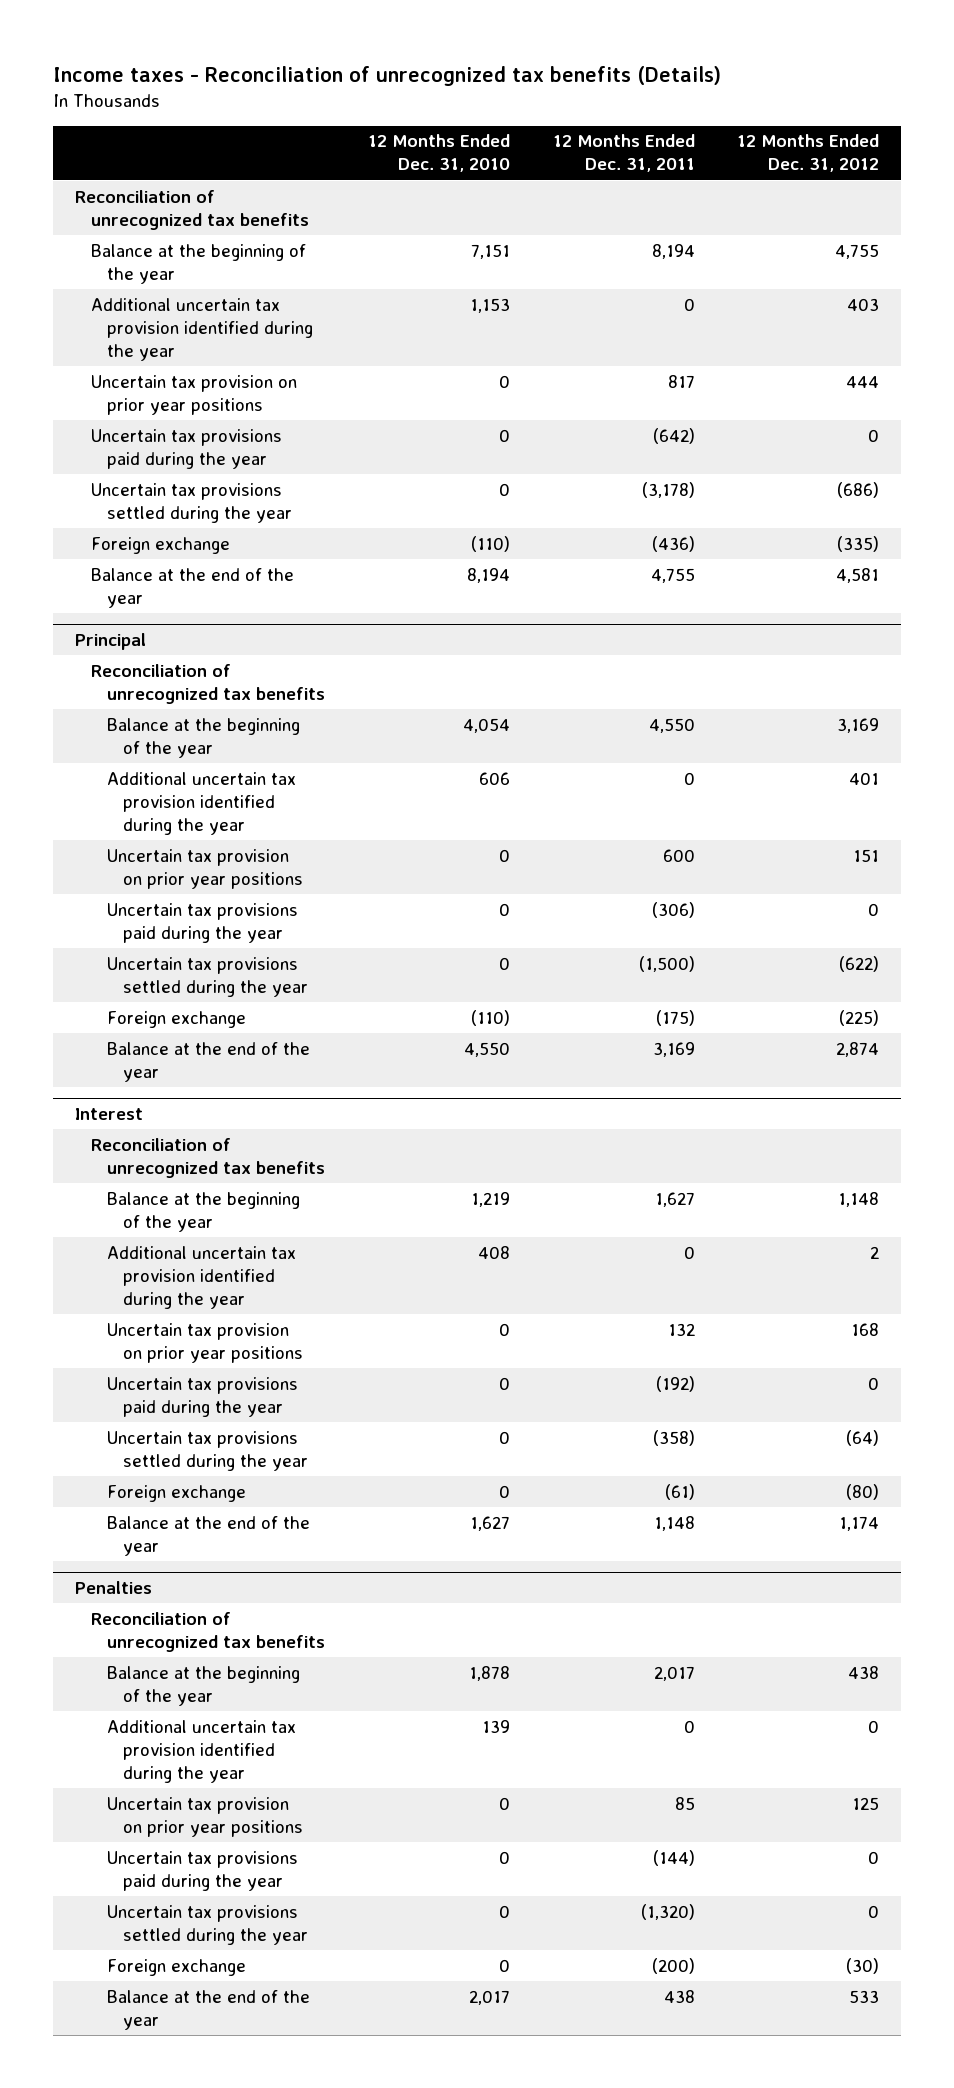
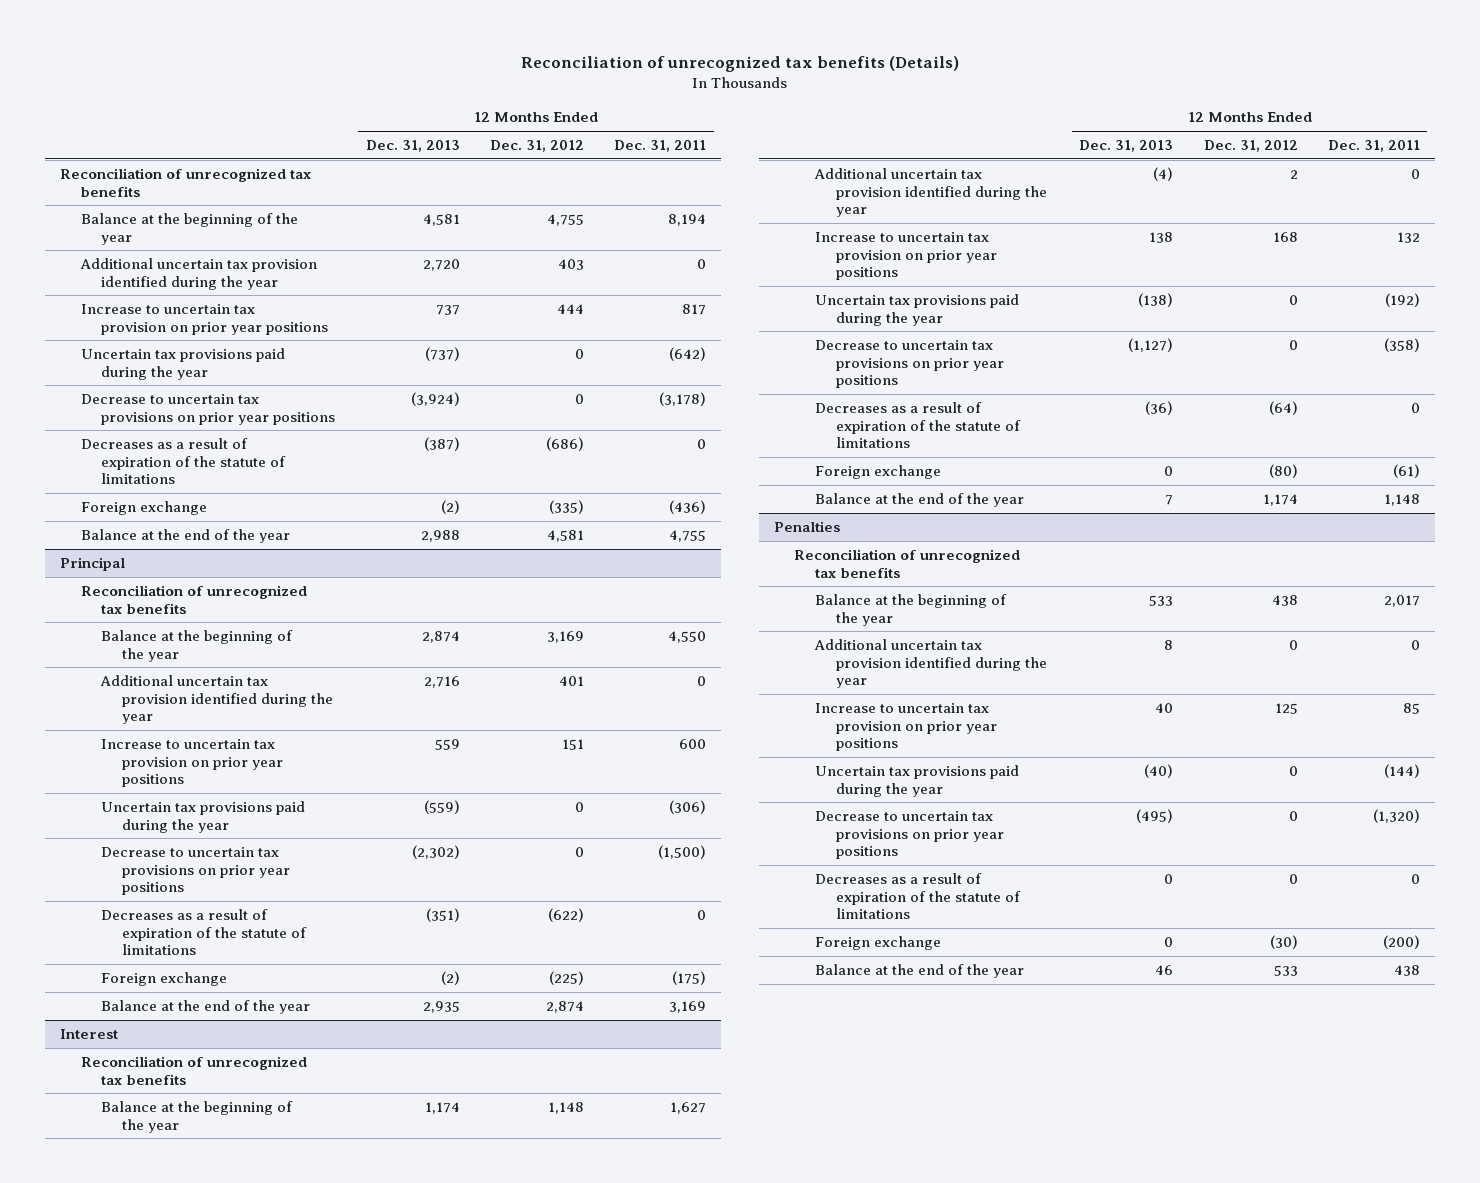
- Income taxes - Reconciliation of unrecognized tax benefits (Details)
+ Reconciliation of unrecognized tax benefits (Details)
- | 12 Months Ended Dec. 31, 2010 | 12 Months Ended Dec. 31, 2011 | 12 Months Ended Dec. 31, 2012
+ | 12 Months Ended Dec. 31, 2013 | 12 Months Ended Dec. 31, 2012 | 12 Months Ended Dec. 31, 2011
- Uncertain tax provision on prior year positions | 0 | 817 | 444
+ Increase to uncertain tax provision on prior year positions | 737 | 444 | 817
- Uncertain tax provisions settled during the year | 0 | (3,178) | (686)
+ Decrease to uncertain tax provisions on prior year positions | (3,924) | 0 | (3,178)
+ Decreases as a result of expiration of the statute of limitations | (387) | (686) | 0
@ Principal
- Uncertain tax provision on prior year positions | 0 | 600 | 151
+ Increase to uncertain tax provision on prior year positions | 559 | 151 | 600
- Uncertain tax provisions settled during the year | 0 | (1,500) | (622)
+ Decrease to uncertain tax provisions on prior year positions | (2,302) | 0 | (1,500)
+ Decreases as a result of expiration of the statute of limitations | (351) | (622) | 0
@ Interest
- Uncertain tax provision on prior year positions | 0 | 132 | 168
+ Increase to uncertain tax provision on prior year positions | 138 | 168 | 132
- Uncertain tax provisions settled during the year | 0 | (358) | (64)
+ Decrease to uncertain tax provisions on prior year positions | (1,127) | 0 | (358)
+ Decreases as a result of expiration of the statute of limitations | (36) | (64) | 0
@ Penalties
- Uncertain tax provision on prior year positions | 0 | 85 | 125
+ Increase to uncertain tax provision on prior year positions | 40 | 125 | 85
- Uncertain tax provisions settled during the year | 0 | (1,320) | 0
+ Decrease to uncertain tax provisions on prior year positions | (495) | 0 | (1,320)
+ Decreases as a result of expiration of the statute of limitations | 0 | 0 | 0

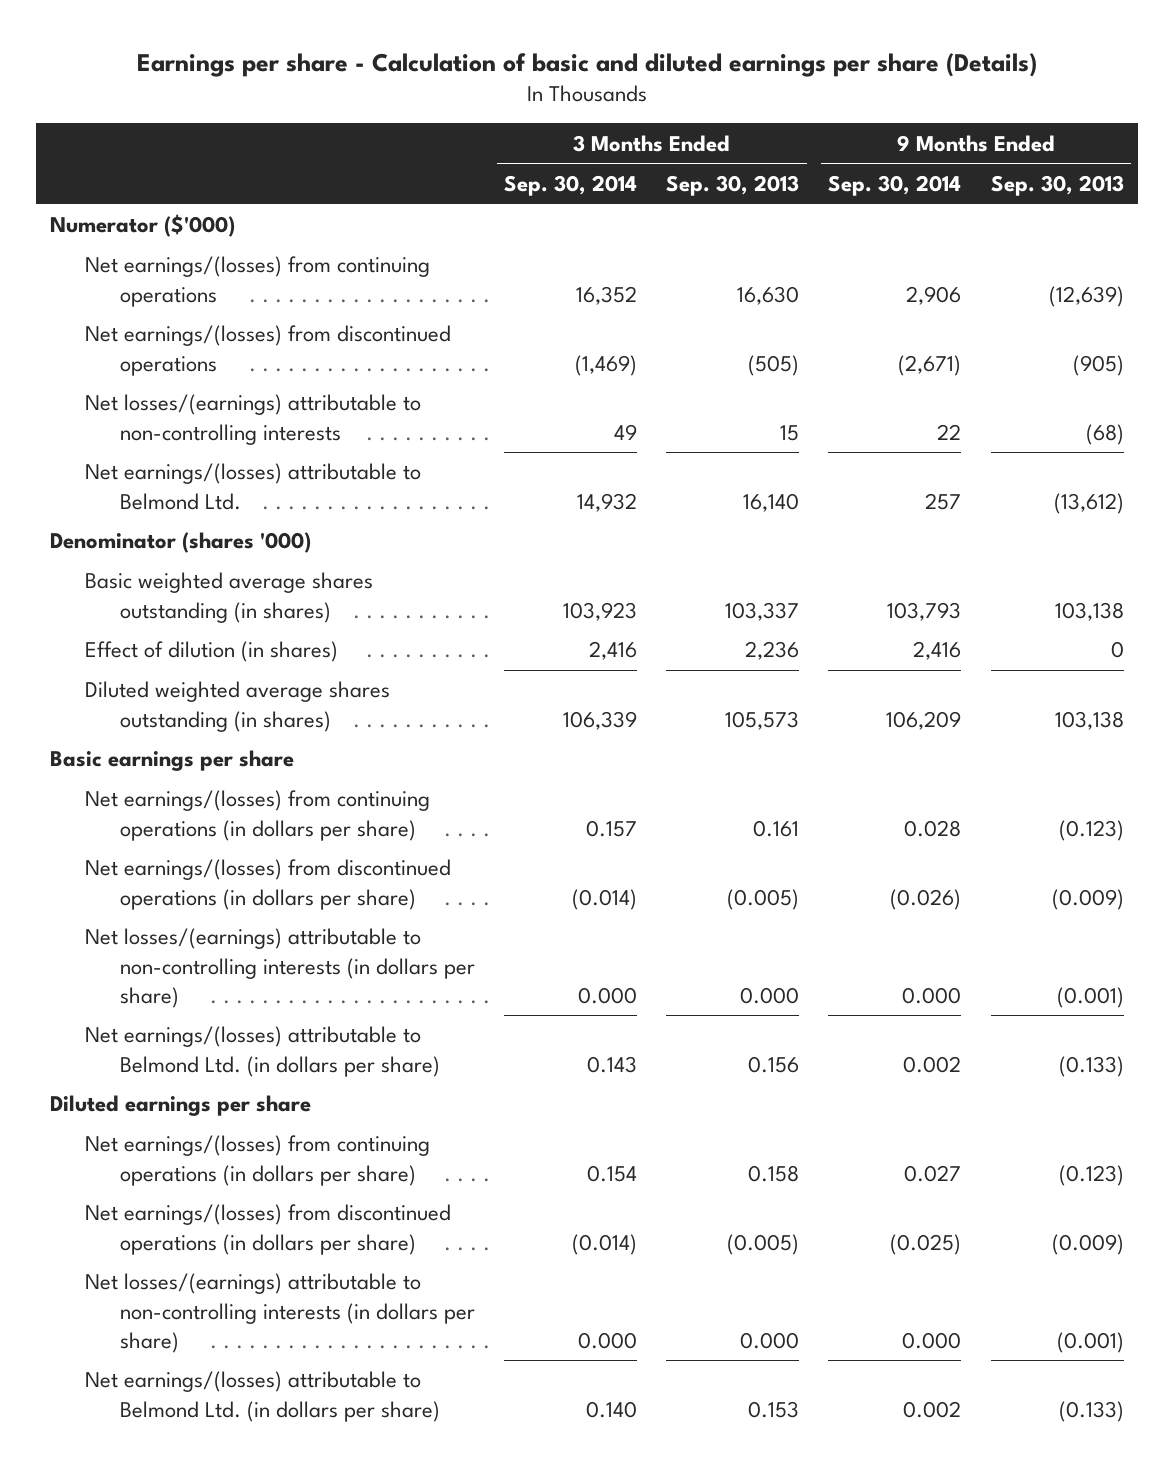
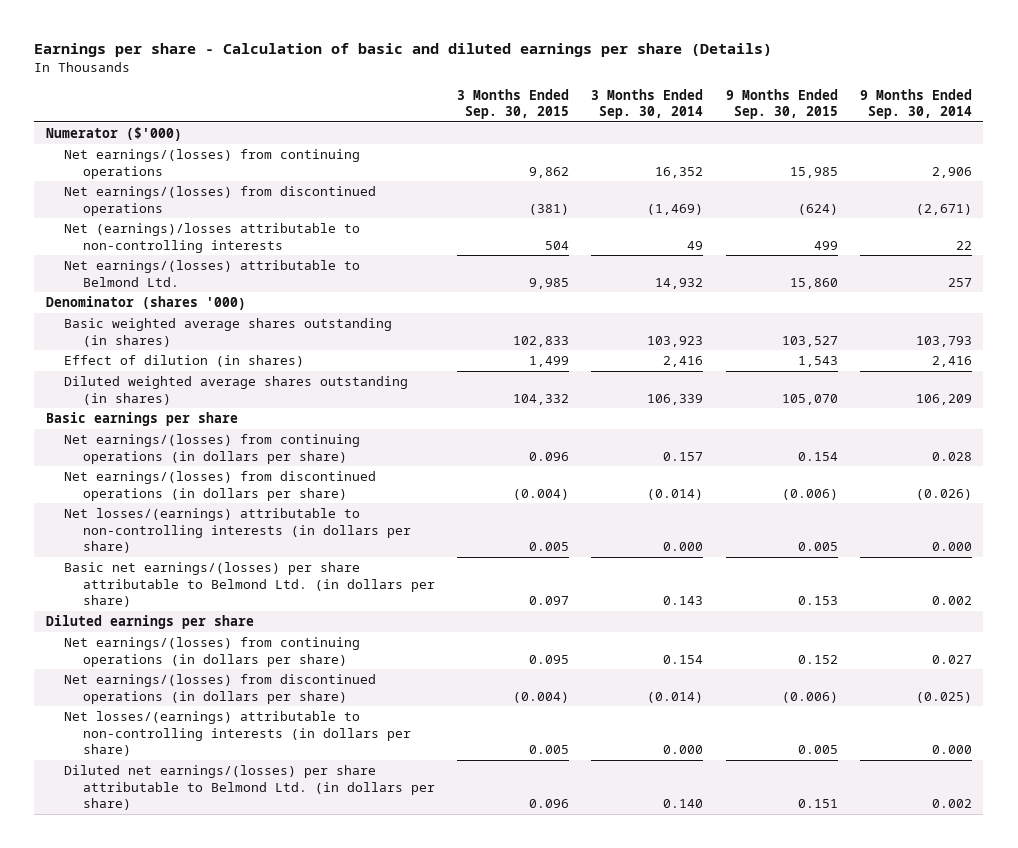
- | 3 Months Ended Sep. 30, 2014 | 3 Months Ended Sep. 30, 2013 | 9 Months Ended Sep. 30, 2014 | 9 Months Ended Sep. 30, 2013
+ | 3 Months Ended Sep. 30, 2015 | 3 Months Ended Sep. 30, 2014 | 9 Months Ended Sep. 30, 2015 | 9 Months Ended Sep. 30, 2014
- Net losses/(earnings) attributable to non-controlling interests | 49 | 15 | 22 | (68)
+ Net (earnings)/losses attributable to non-controlling interests | 504 | 49 | 499 | 22
- Net earnings/(losses) attributable to Belmond Ltd. (in dollars per share) | 0.143 | 0.156 | 0.002 | (0.133)
+ Basic net earnings/(losses) per share attributable to Belmond Ltd. (in dollars per share) | 0.097 | 0.143 | 0.153 | 0.002
- Net earnings/(losses) attributable to Belmond Ltd. (in dollars per share) | 0.140 | 0.153 | 0.002 | (0.133)
+ Diluted net earnings/(losses) per share attributable to Belmond Ltd. (in dollars per share) | 0.096 | 0.140 | 0.151 | 0.002

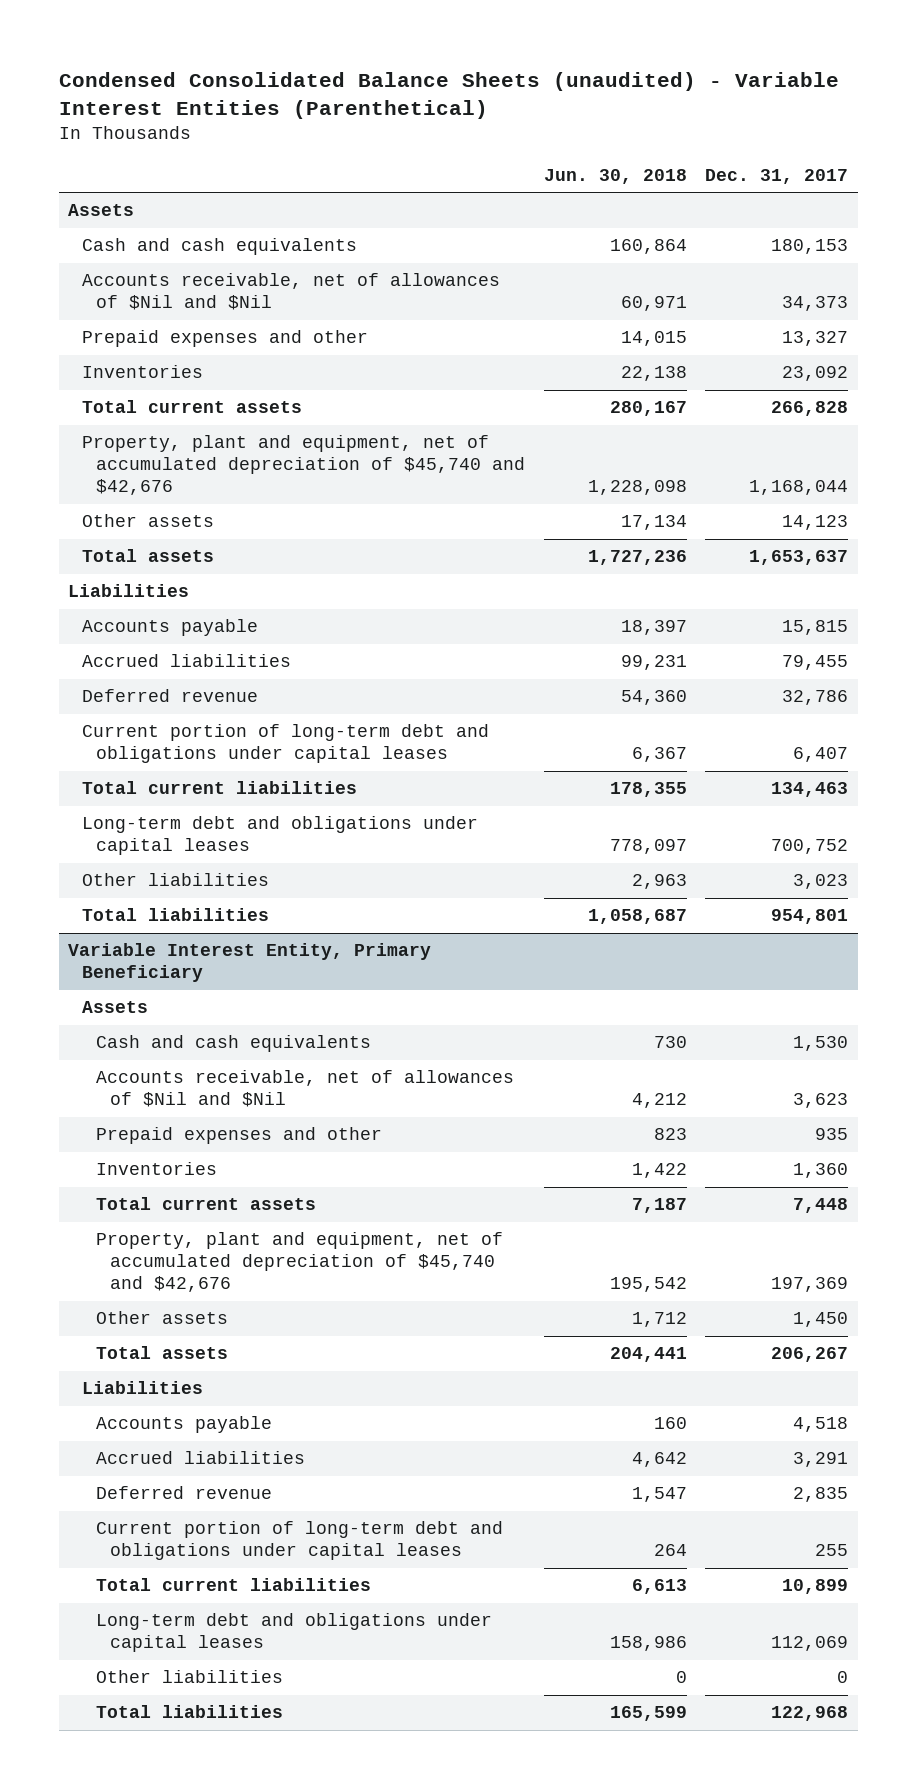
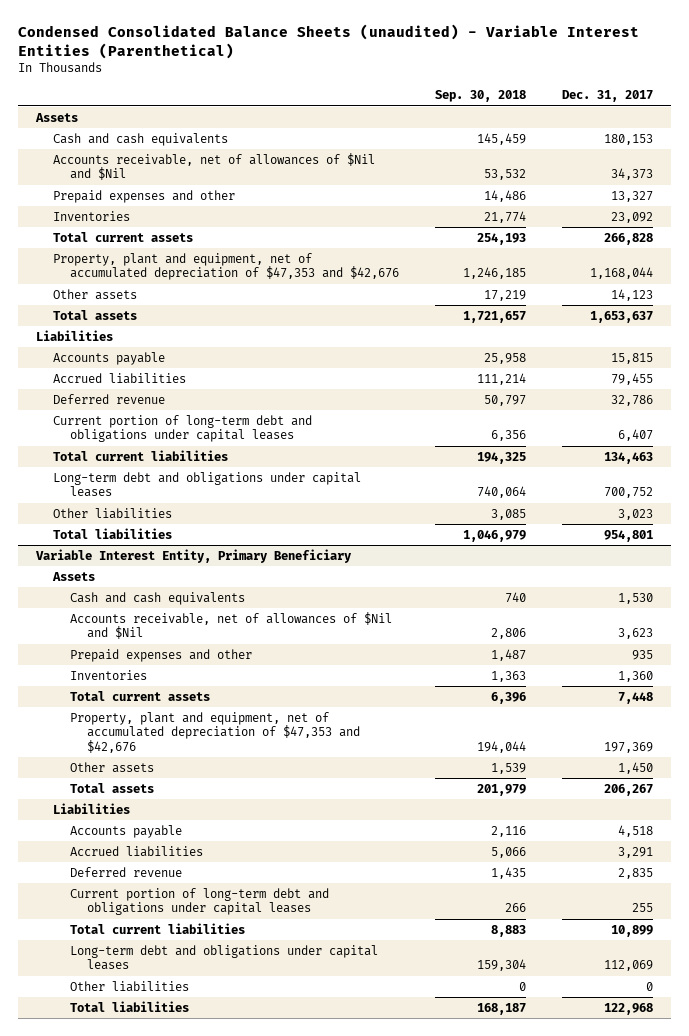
- | Jun. 30, 2018 | Dec. 31, 2017
+ | Sep. 30, 2018 | Dec. 31, 2017
- Property, plant and equipment, net of accumulated depreciation of $45,740 and $42,676 | 1,228,098 | 1,168,044
+ Property, plant and equipment, net of accumulated depreciation of $47,353 and $42,676 | 1,246,185 | 1,168,044
@ Variable Interest Entity, Primary Beneficiary
- Property, plant and equipment, net of accumulated depreciation of $45,740 and $42,676 | 195,542 | 197,369
+ Property, plant and equipment, net of accumulated depreciation of $47,353 and $42,676 | 194,044 | 197,369

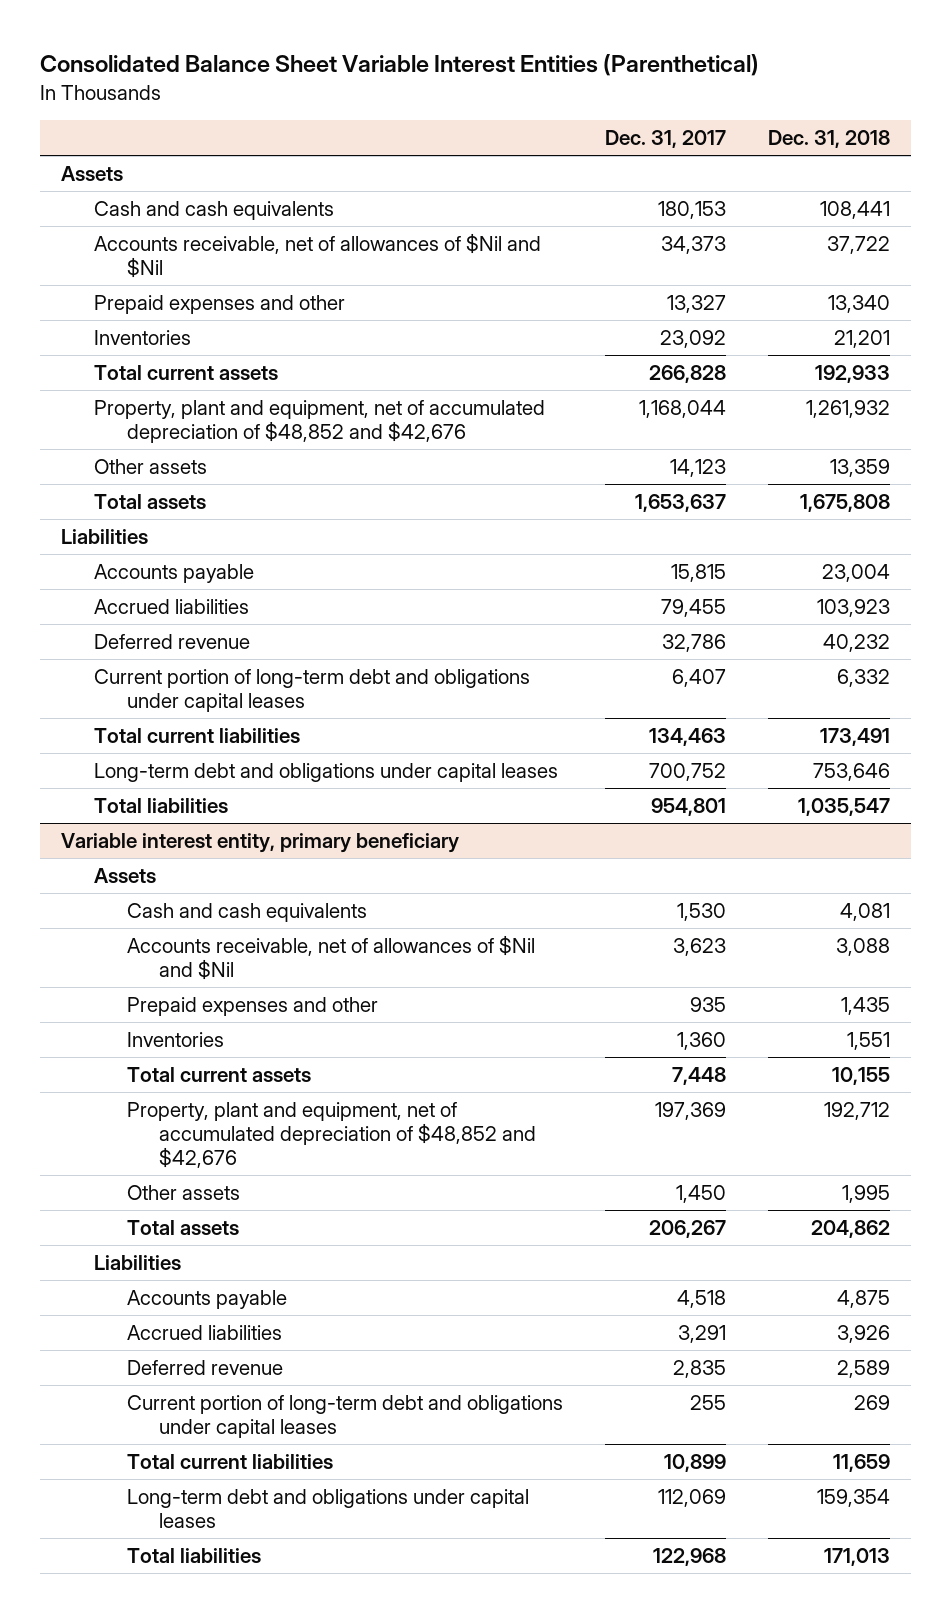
- Condensed Consolidated Balance Sheets (unaudited) - Variable Interest Entities (Parenthetical)
+ Consolidated Balance Sheet Variable Interest Entities (Parenthetical)
- | Sep. 30, 2018 | Dec. 31, 2017
+ | Dec. 31, 2017 | Dec. 31, 2018
- Property, plant and equipment, net of accumulated depreciation of $47,353 and $42,676 | 1,246,185 | 1,168,044
+ Property, plant and equipment, net of accumulated depreciation of $48,852 and $42,676 | 1,168,044 | 1,261,932
- Other liabilities | 3,085 | 3,023
- Variable Interest Entity, Primary Beneficiary
+ Variable interest entity, primary beneficiary
- Property, plant and equipment, net of accumulated depreciation of $47,353 and $42,676 | 194,044 | 197,369
+ Property, plant and equipment, net of accumulated depreciation of $48,852 and $42,676 | 197,369 | 192,712
- Other liabilities | 0 | 0

